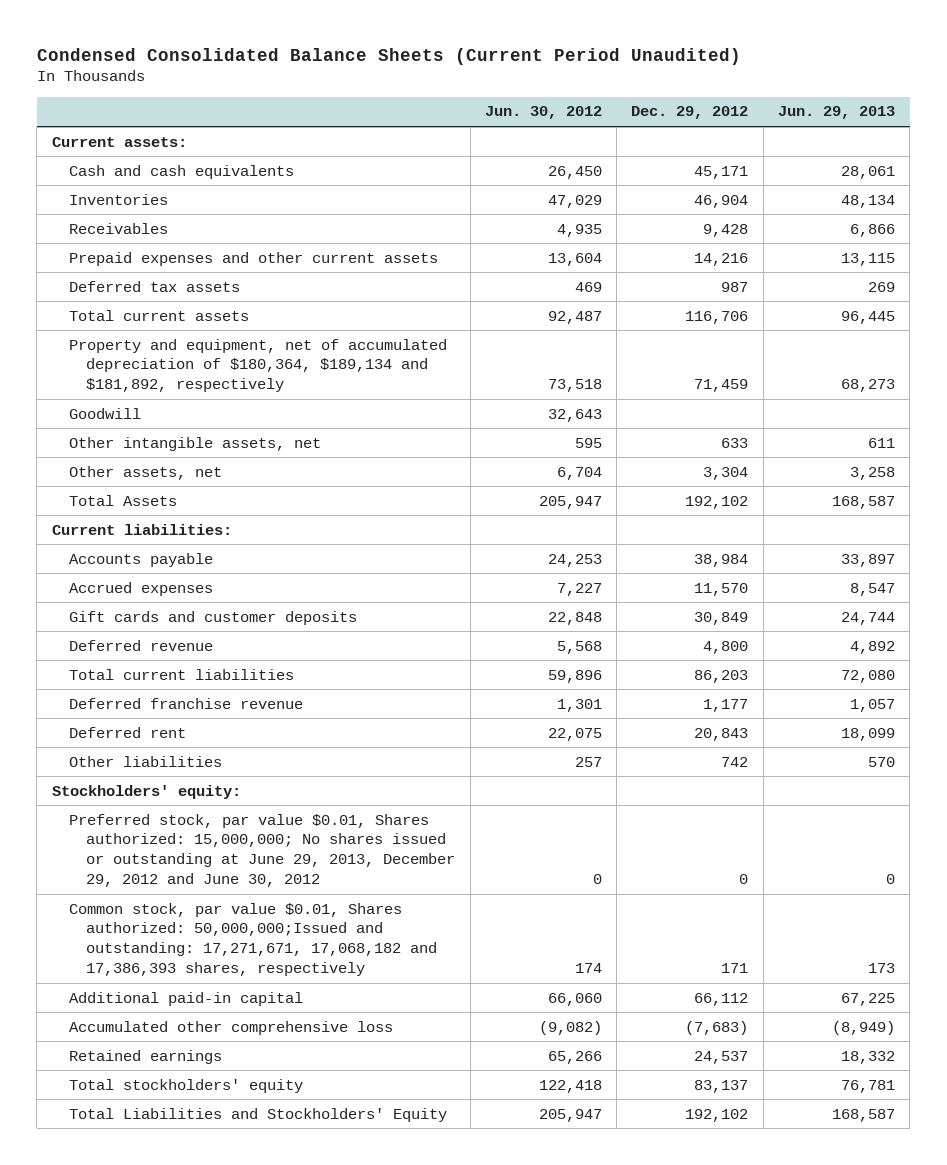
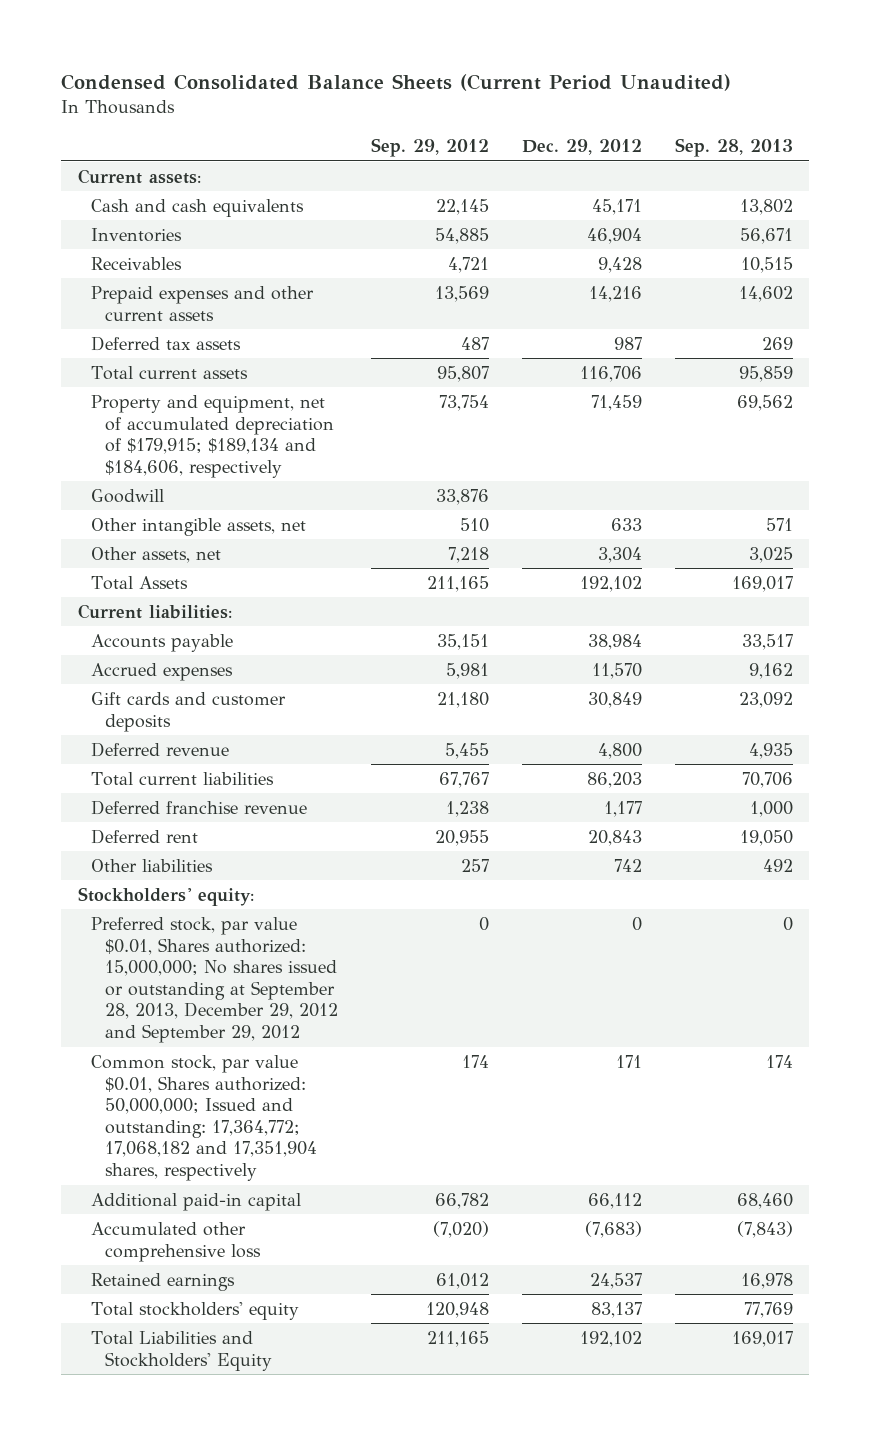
- | Jun. 30, 2012 | Dec. 29, 2012 | Jun. 29, 2013
+ | Sep. 29, 2012 | Dec. 29, 2012 | Sep. 28, 2013
- Property and equipment, net of accumulated depreciation of $180,364, $189,134 and $181,892, respectively | 73,518 | 71,459 | 68,273
+ Property and equipment, net of accumulated depreciation of $179,915; $189,134 and $184,606, respectively | 73,754 | 71,459 | 69,562
- Preferred stock, par value $0.01, Shares authorized: 15,000,000; No shares issued or outstanding at June 29, 2013, December 29, 2012 and June 30, 2012 | 0 | 0 | 0
- Common stock, par value $0.01, Shares authorized: 50,000,000;Issued and outstanding: 17,271,671, 17,068,182 and 17,386,393 shares, respectively | 174 | 171 | 173
+ Preferred stock, par value $0.01, Shares authorized: 15,000,000; No shares issued or outstanding at September 28, 2013, December 29, 2012 and September 29, 2012 | 0 | 0 | 0
+ Common stock, par value $0.01, Shares authorized: 50,000,000; Issued and outstanding: 17,364,772; 17,068,182 and 17,351,904 shares, respectively | 174 | 171 | 174

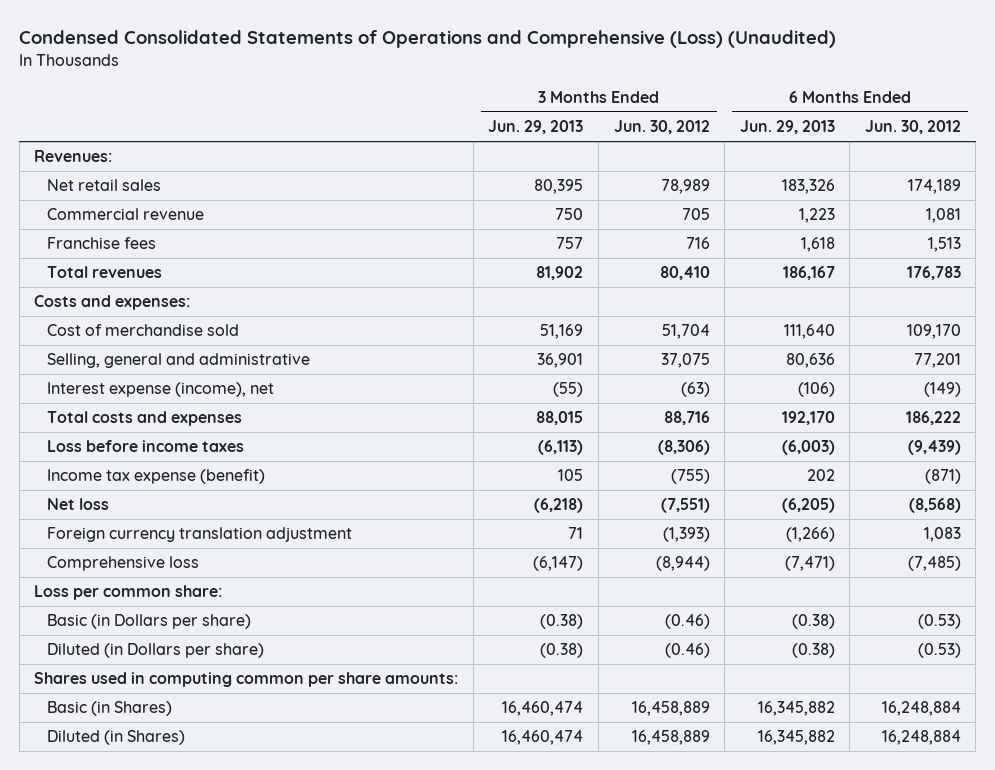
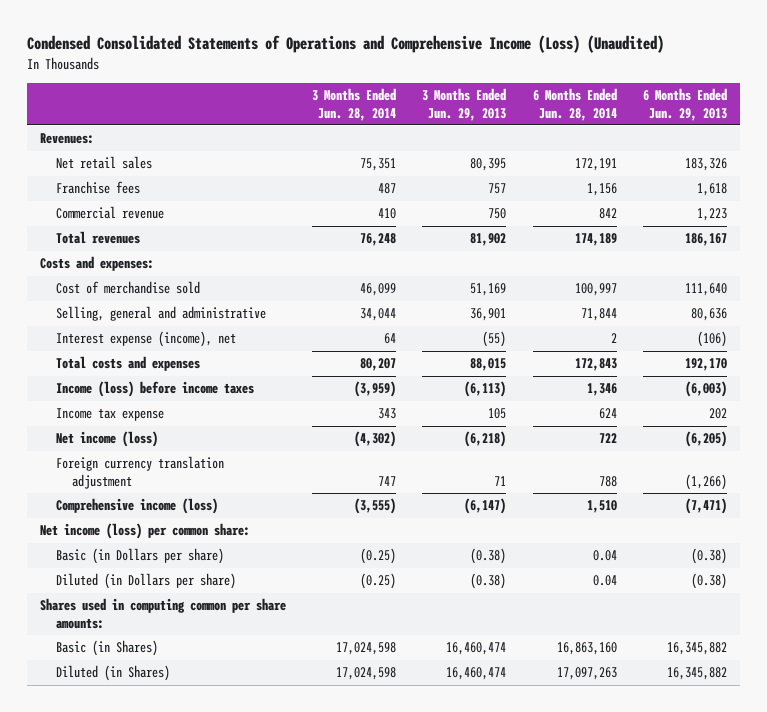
- Condensed Consolidated Statements of Operations and Comprehensive (Loss) (Unaudited)
+ Condensed Consolidated Statements of Operations and Comprehensive Income (Loss) (Unaudited)
- | 3 Months Ended Jun. 29, 2013 | 3 Months Ended Jun. 30, 2012 | 6 Months Ended Jun. 29, 2013 | 6 Months Ended Jun. 30, 2012
+ | 3 Months Ended Jun. 28, 2014 | 3 Months Ended Jun. 29, 2013 | 6 Months Ended Jun. 28, 2014 | 6 Months Ended Jun. 29, 2013
moved down: Commercial revenue | 410 | 750 | 842 | 1,223
- Loss before income taxes | (6,113) | (8,306) | (6,003) | (9,439)
- Income tax expense (benefit) | 105 | (755) | 202 | (871)
- Net loss | (6,218) | (7,551) | (6,205) | (8,568)
+ Income (loss) before income taxes | (3,959) | (6,113) | 1,346 | (6,003)
+ Income tax expense | 343 | 105 | 624 | 202
+ Net income (loss) | (4,302) | (6,218) | 722 | (6,205)
- Comprehensive loss | (6,147) | (8,944) | (7,471) | (7,485)
- Loss per common share:
+ Comprehensive income (loss) | (3,555) | (6,147) | 1,510 | (7,471)
+ Net income (loss) per common share:

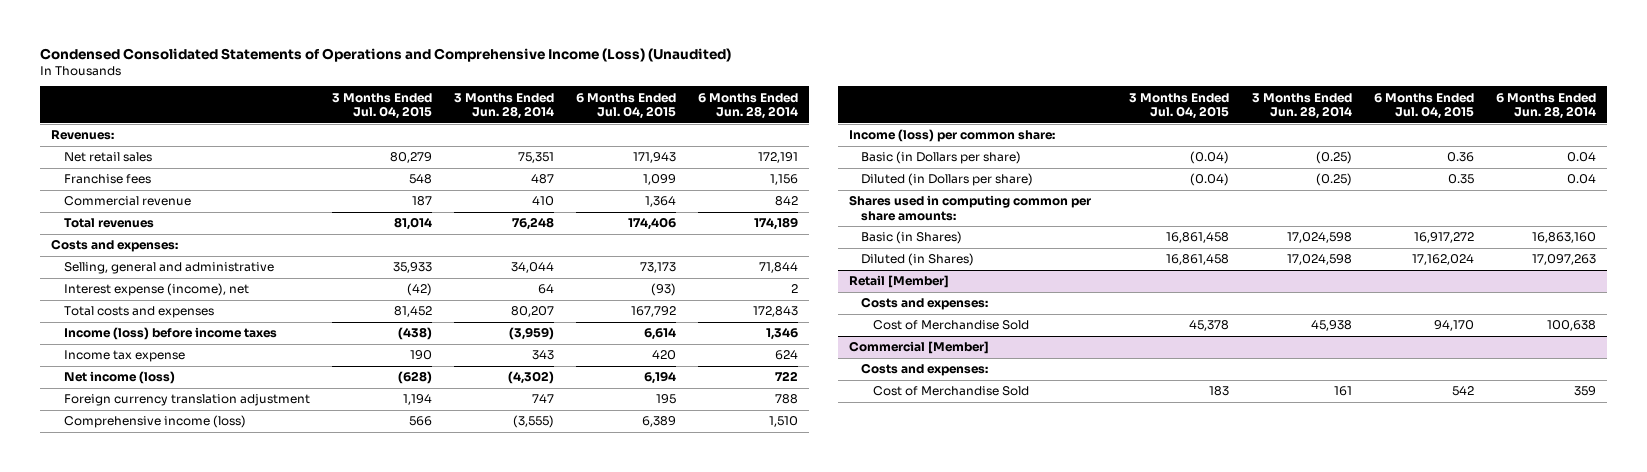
- | 3 Months Ended Jun. 28, 2014 | 3 Months Ended Jun. 29, 2013 | 6 Months Ended Jun. 28, 2014 | 6 Months Ended Jun. 29, 2013
+ | 3 Months Ended Jul. 04, 2015 | 3 Months Ended Jun. 28, 2014 | 6 Months Ended Jul. 04, 2015 | 6 Months Ended Jun. 28, 2014
- Cost of merchandise sold | 46,099 | 51,169 | 100,997 | 111,640
- Net income (loss) per common share:
+ Income (loss) per common share:
+ Retail [Member]
+ Costs and expenses:
+ Cost of Merchandise Sold | 45,378 | 45,938 | 94,170 | 100,638
+ Commercial [Member]
+ Costs and expenses:
+ Cost of Merchandise Sold | 183 | 161 | 542 | 359

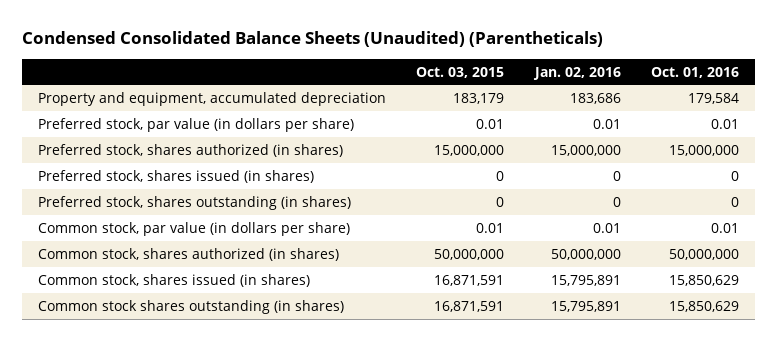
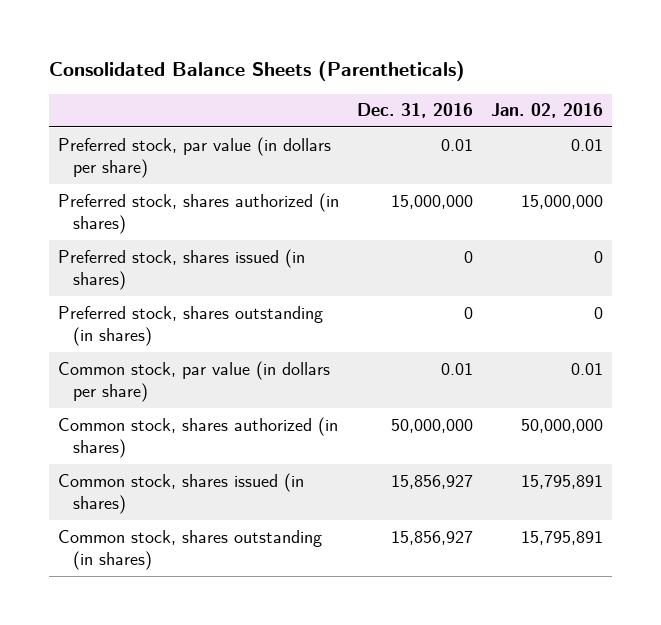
- Condensed Consolidated Balance Sheets (Unaudited) (Parentheticals)
+ Consolidated Balance Sheets (Parentheticals)
- | Oct. 03, 2015 | Jan. 02, 2016 | Oct. 01, 2016
+ | Dec. 31, 2016 | Jan. 02, 2016
- Property and equipment, accumulated depreciation | 183,179 | 183,686 | 179,584
- Common stock shares outstanding (in shares) | 16,871,591 | 15,795,891 | 15,850,629
+ Common stock, shares outstanding (in shares) | 15,856,927 | 15,795,891

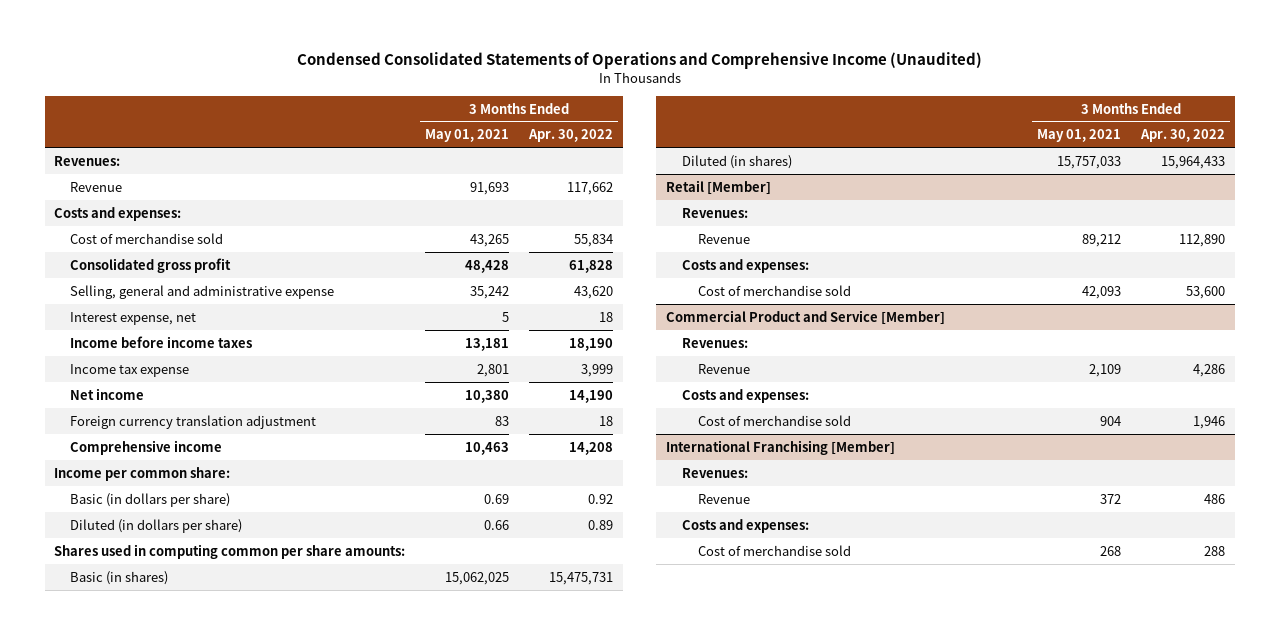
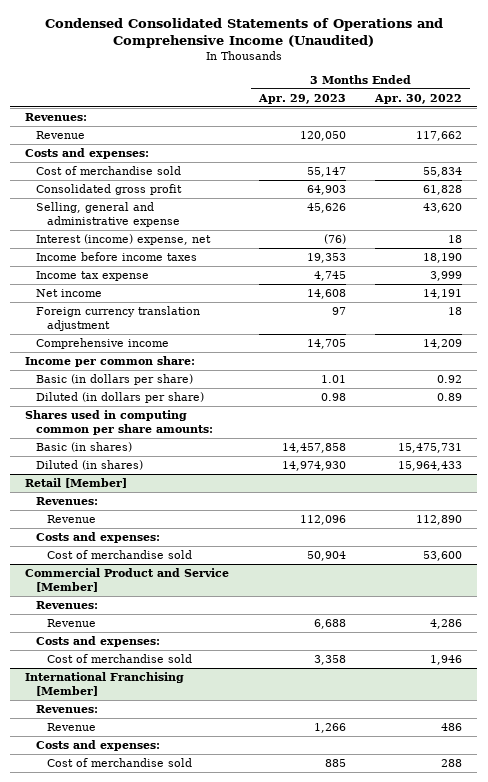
- | 3 Months Ended May 01, 2021 | 3 Months Ended Apr. 30, 2022
+ | 3 Months Ended Apr. 29, 2023 | 3 Months Ended Apr. 30, 2022
- Interest expense, net | 5 | 18
+ Interest (income) expense, net | (76) | 18
- Net income | 10,380 | 14,190
+ Net income | 14,608 | 14,191
- Comprehensive income | 10,463 | 14,208
+ Comprehensive income | 14,705 | 14,209

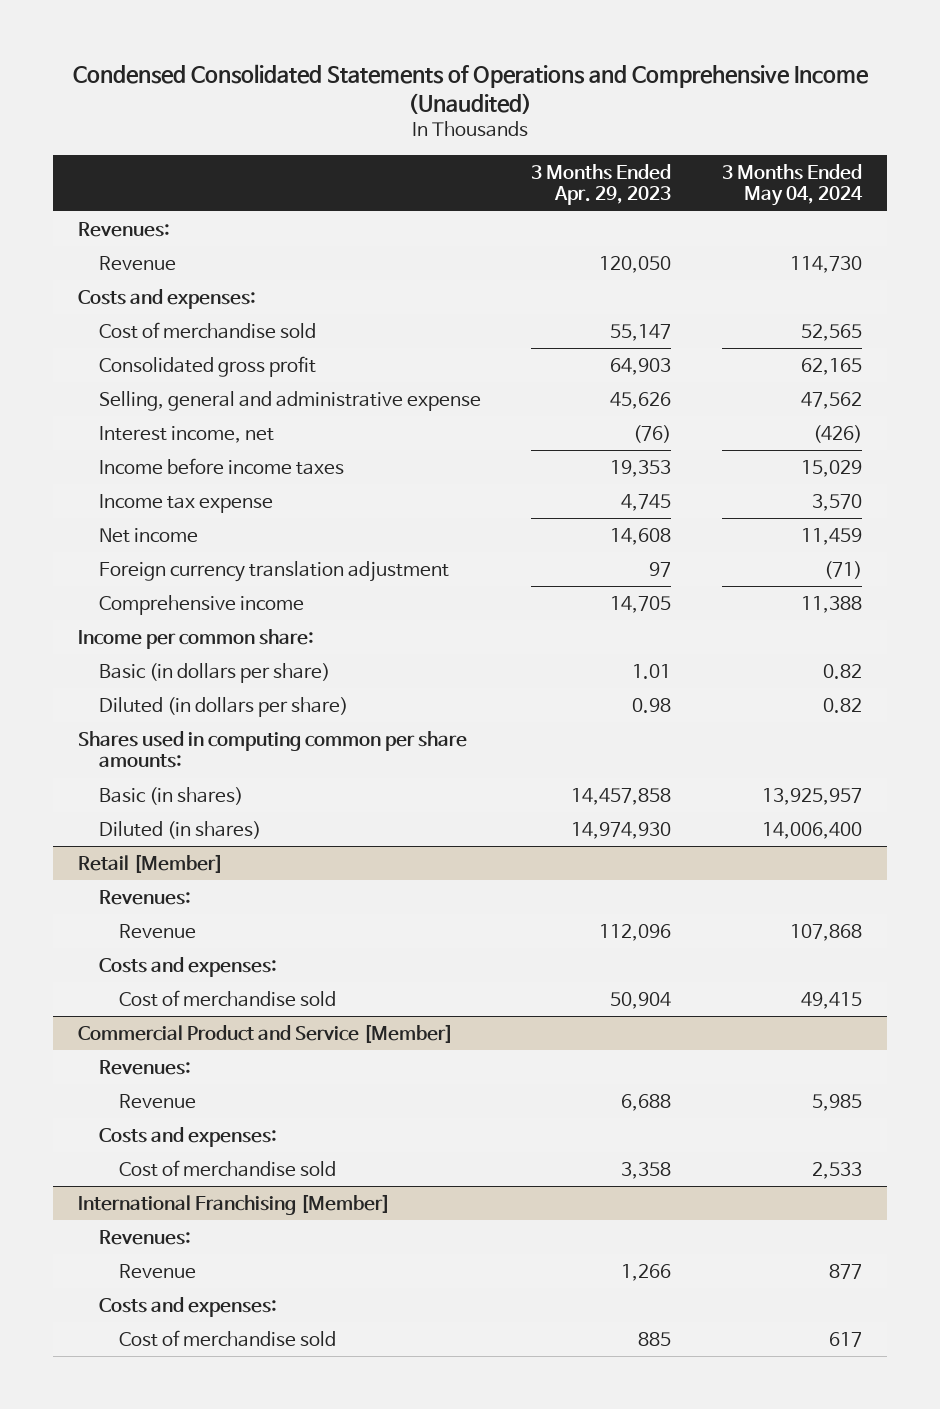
- | 3 Months Ended Apr. 29, 2023 | 3 Months Ended Apr. 30, 2022
+ | 3 Months Ended Apr. 29, 2023 | 3 Months Ended May 04, 2024
- Interest (income) expense, net | (76) | 18
+ Interest income, net | (76) | (426)

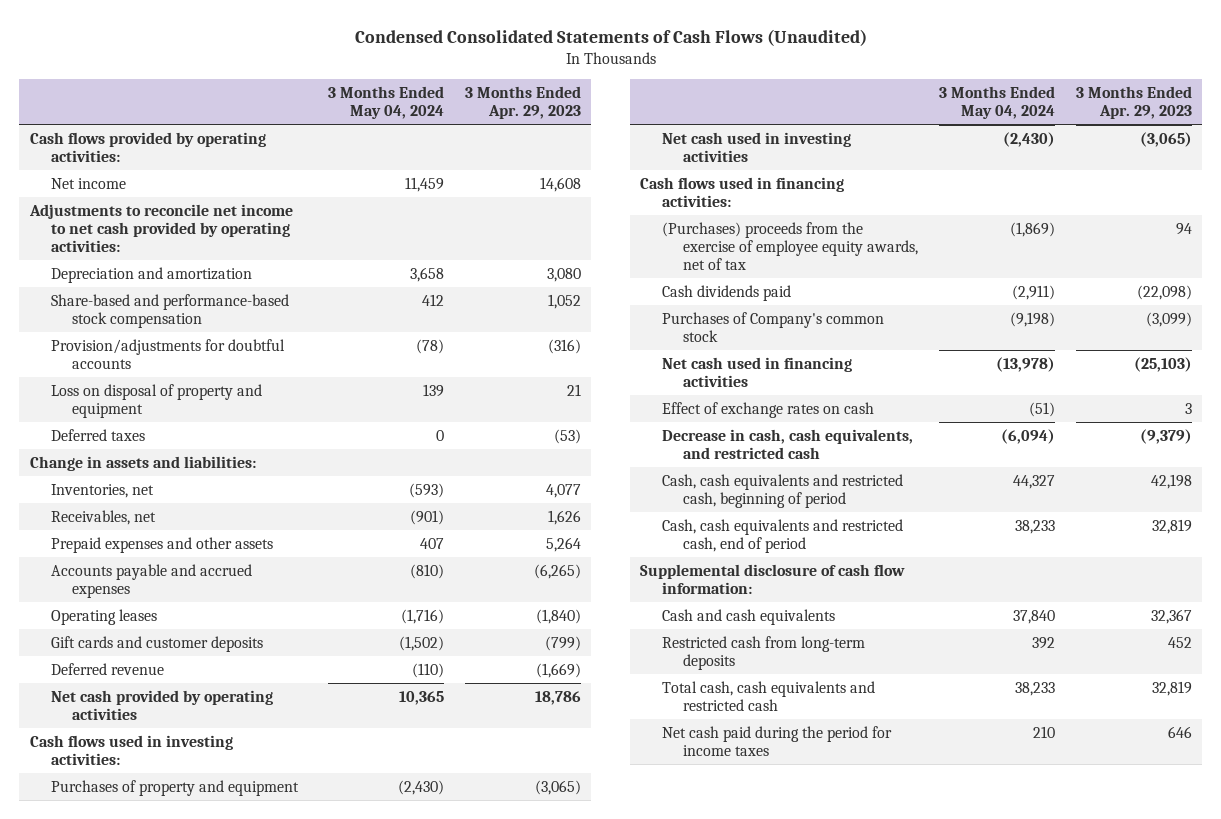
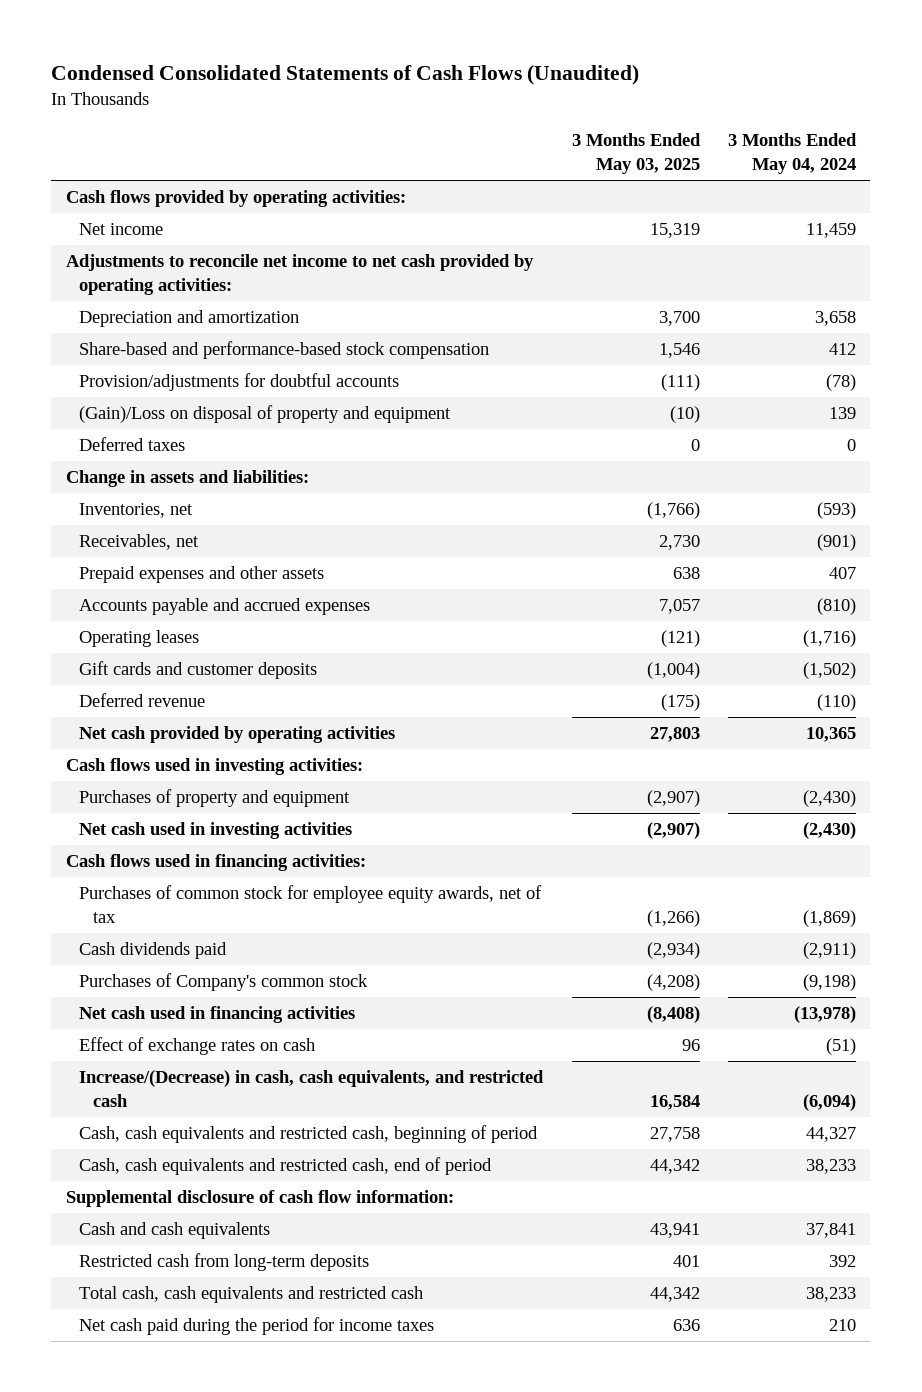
- | 3 Months Ended May 04, 2024 | 3 Months Ended Apr. 29, 2023
+ | 3 Months Ended May 03, 2025 | 3 Months Ended May 04, 2024
- Loss on disposal of property and equipment | 139 | 21
+ (Gain)/Loss on disposal of property and equipment | (10) | 139
- (Purchases) proceeds from the exercise of employee equity awards, net of tax | (1,869) | 94
+ Purchases of common stock for employee equity awards, net of tax | (1,266) | (1,869)
- Decrease in cash, cash equivalents, and restricted cash | (6,094) | (9,379)
+ Increase/(Decrease) in cash, cash equivalents, and restricted cash | 16,584 | (6,094)
- Cash and cash equivalents | 37,840 | 32,367
+ Cash and cash equivalents | 43,941 | 37,841

